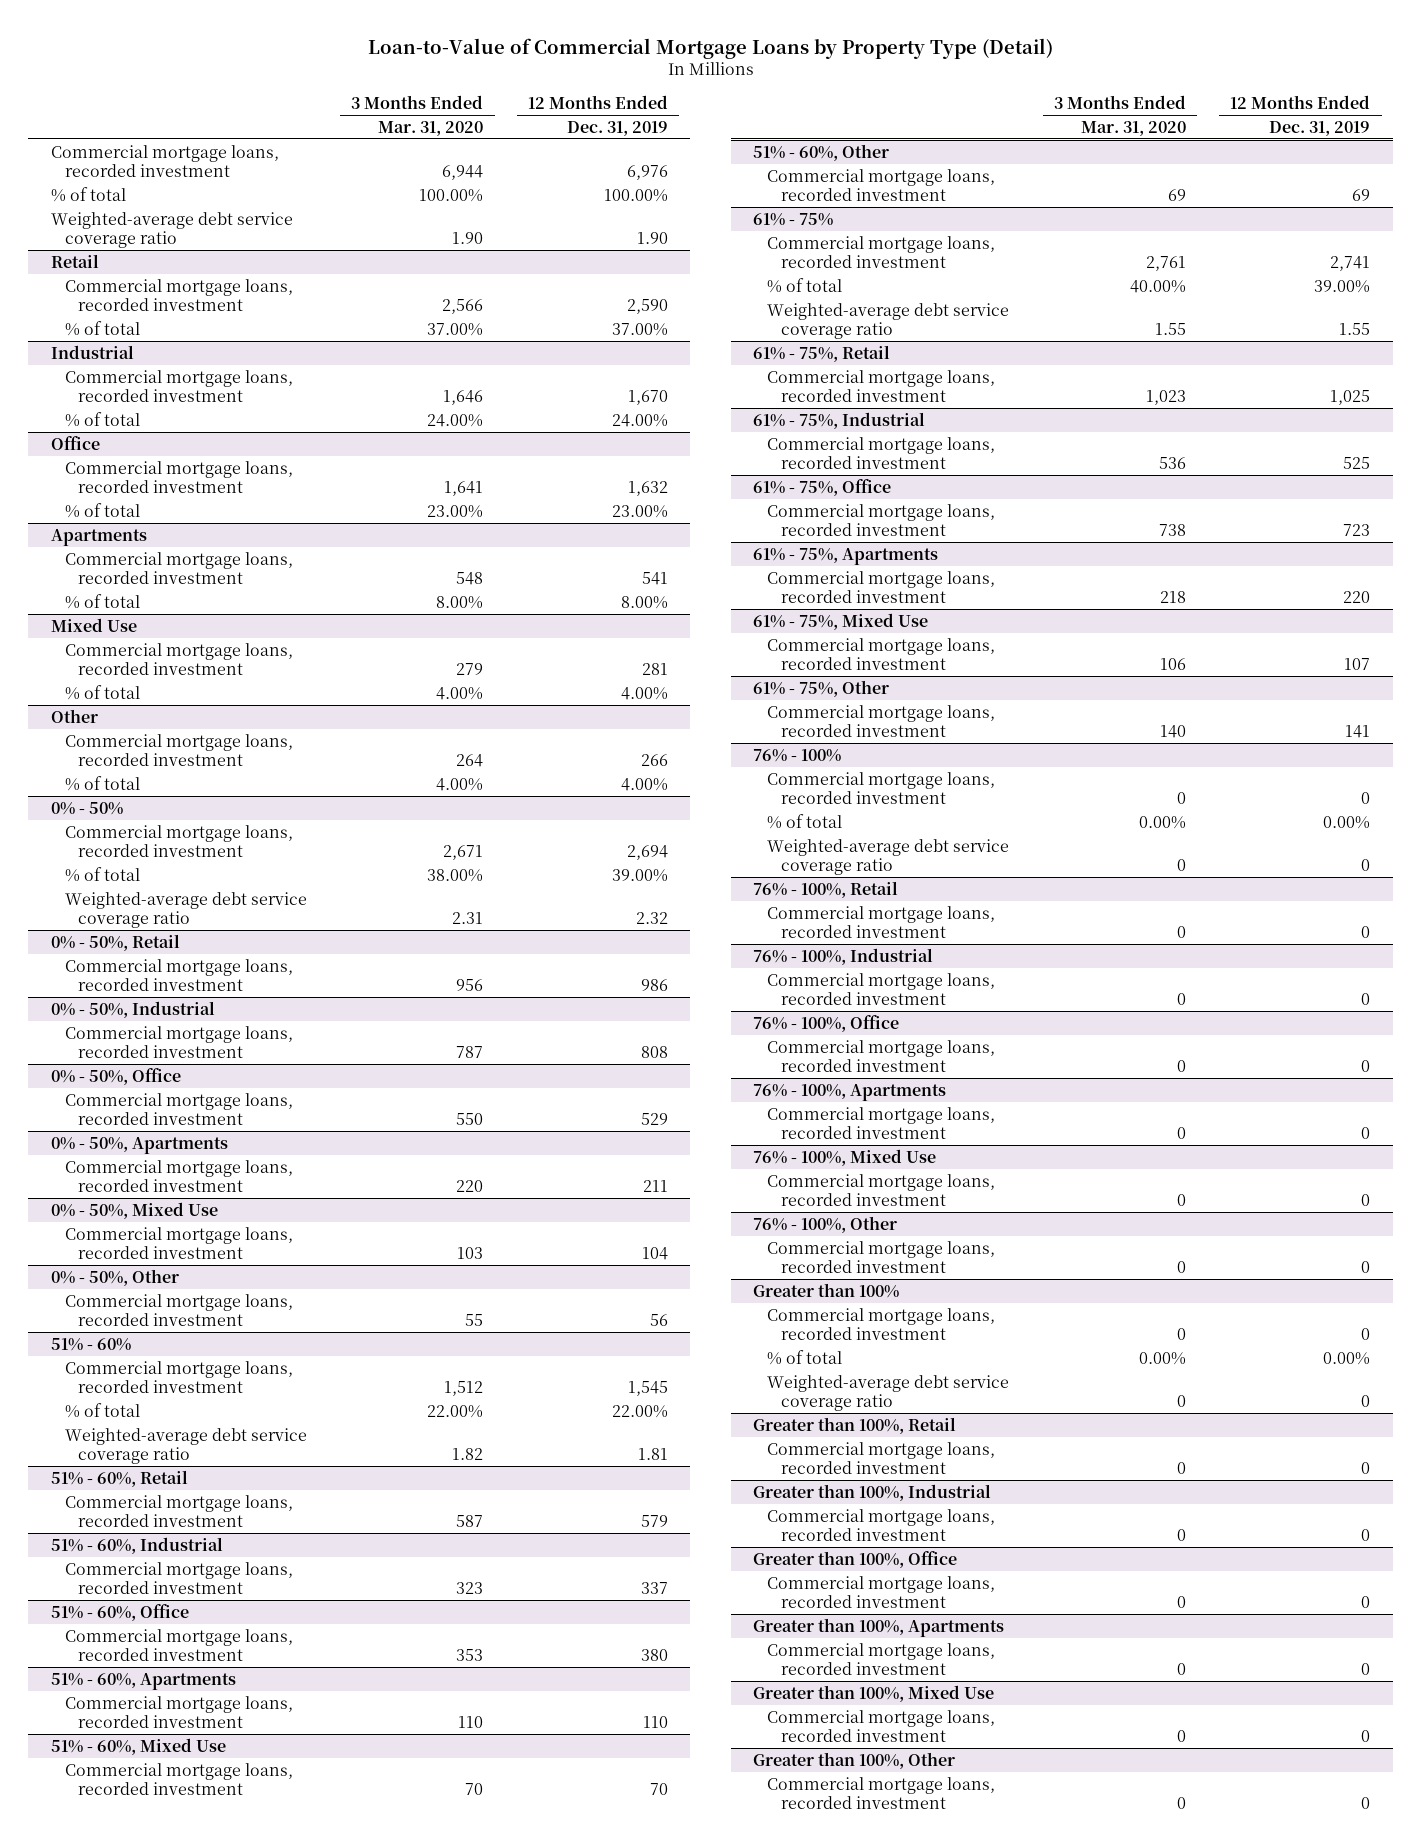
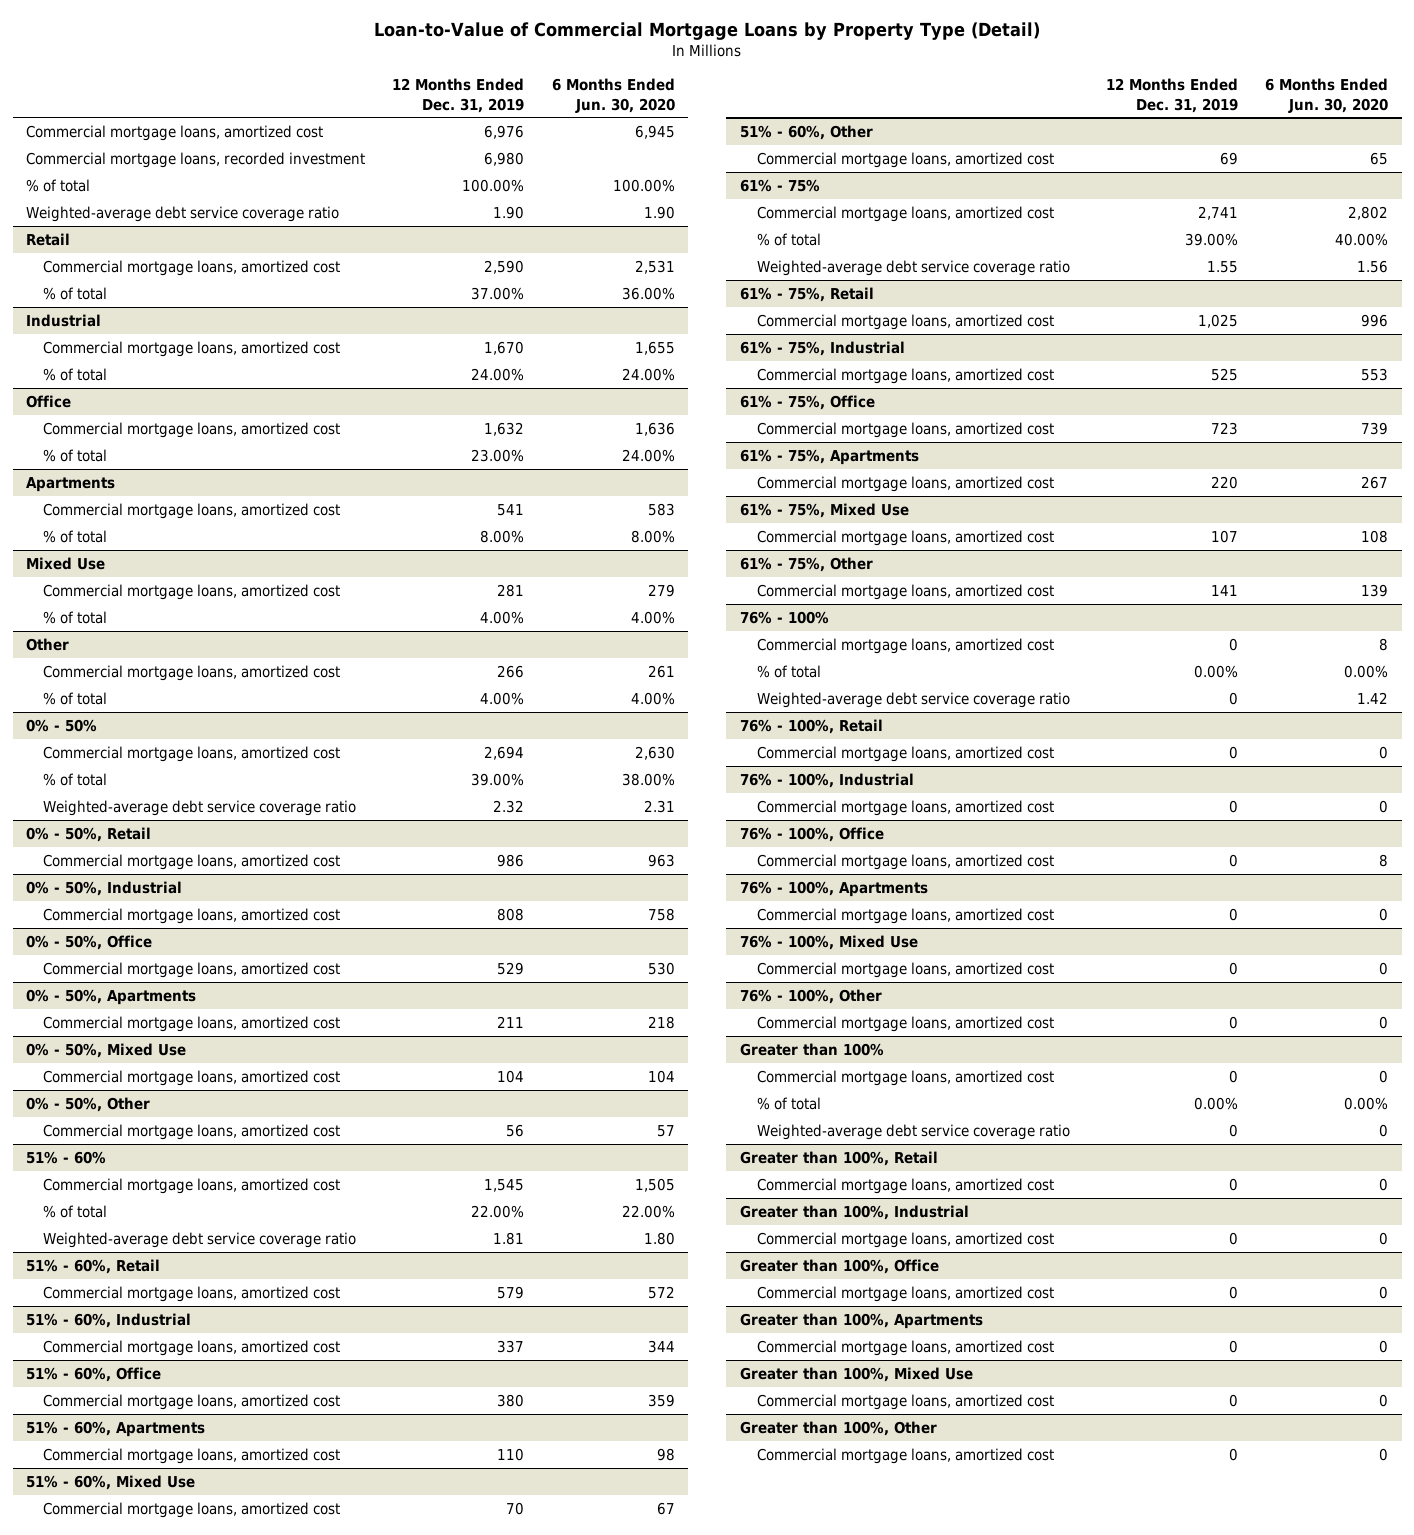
- | 3 Months Ended Mar. 31, 2020 | 12 Months Ended Dec. 31, 2019
+ | 12 Months Ended Dec. 31, 2019 | 6 Months Ended Jun. 30, 2020
- Commercial mortgage loans, recorded investment | 6,944 | 6,976
+ Commercial mortgage loans, amortized cost | 6,976 | 6,945
+ Commercial mortgage loans, recorded investment | 6,980 |
@ Retail
- Commercial mortgage loans, recorded investment | 2,566 | 2,590
+ Commercial mortgage loans, amortized cost | 2,590 | 2,531
@ Industrial
- Commercial mortgage loans, recorded investment | 1,646 | 1,670
+ Commercial mortgage loans, amortized cost | 1,670 | 1,655
@ Office
- Commercial mortgage loans, recorded investment | 1,641 | 1,632
+ Commercial mortgage loans, amortized cost | 1,632 | 1,636
@ Apartments
- Commercial mortgage loans, recorded investment | 548 | 541
+ Commercial mortgage loans, amortized cost | 541 | 583
@ Mixed Use
- Commercial mortgage loans, recorded investment | 279 | 281
+ Commercial mortgage loans, amortized cost | 281 | 279
@ Other
- Commercial mortgage loans, recorded investment | 264 | 266
+ Commercial mortgage loans, amortized cost | 266 | 261
@ 0% - 50%
- Commercial mortgage loans, recorded investment | 2,671 | 2,694
+ Commercial mortgage loans, amortized cost | 2,694 | 2,630
@ 0% - 50%, Retail
- Commercial mortgage loans, recorded investment | 956 | 986
+ Commercial mortgage loans, amortized cost | 986 | 963
@ 0% - 50%, Industrial
- Commercial mortgage loans, recorded investment | 787 | 808
+ Commercial mortgage loans, amortized cost | 808 | 758
@ 0% - 50%, Office
- Commercial mortgage loans, recorded investment | 550 | 529
+ Commercial mortgage loans, amortized cost | 529 | 530
@ 0% - 50%, Apartments
- Commercial mortgage loans, recorded investment | 220 | 211
+ Commercial mortgage loans, amortized cost | 211 | 218
@ 0% - 50%, Mixed Use
- Commercial mortgage loans, recorded investment | 103 | 104
+ Commercial mortgage loans, amortized cost | 104 | 104
@ 0% - 50%, Other
- Commercial mortgage loans, recorded investment | 55 | 56
+ Commercial mortgage loans, amortized cost | 56 | 57
@ 51% - 60%
- Commercial mortgage loans, recorded investment | 1,512 | 1,545
+ Commercial mortgage loans, amortized cost | 1,545 | 1,505
@ 51% - 60%, Retail
- Commercial mortgage loans, recorded investment | 587 | 579
+ Commercial mortgage loans, amortized cost | 579 | 572
@ 51% - 60%, Industrial
- Commercial mortgage loans, recorded investment | 323 | 337
+ Commercial mortgage loans, amortized cost | 337 | 344
@ 51% - 60%, Office
- Commercial mortgage loans, recorded investment | 353 | 380
+ Commercial mortgage loans, amortized cost | 380 | 359
@ 51% - 60%, Apartments
- Commercial mortgage loans, recorded investment | 110 | 110
+ Commercial mortgage loans, amortized cost | 110 | 98
@ 51% - 60%, Mixed Use
- Commercial mortgage loans, recorded investment | 70 | 70
+ Commercial mortgage loans, amortized cost | 70 | 67
@ 51% - 60%, Other
- Commercial mortgage loans, recorded investment | 69 | 69
+ Commercial mortgage loans, amortized cost | 69 | 65
@ 61% - 75%
- Commercial mortgage loans, recorded investment | 2,761 | 2,741
+ Commercial mortgage loans, amortized cost | 2,741 | 2,802
@ 61% - 75%, Retail
- Commercial mortgage loans, recorded investment | 1,023 | 1,025
+ Commercial mortgage loans, amortized cost | 1,025 | 996
@ 61% - 75%, Industrial
- Commercial mortgage loans, recorded investment | 536 | 525
+ Commercial mortgage loans, amortized cost | 525 | 553
@ 61% - 75%, Office
- Commercial mortgage loans, recorded investment | 738 | 723
+ Commercial mortgage loans, amortized cost | 723 | 739
@ 61% - 75%, Apartments
- Commercial mortgage loans, recorded investment | 218 | 220
+ Commercial mortgage loans, amortized cost | 220 | 267
@ 61% - 75%, Mixed Use
- Commercial mortgage loans, recorded investment | 106 | 107
+ Commercial mortgage loans, amortized cost | 107 | 108
@ 61% - 75%, Other
- Commercial mortgage loans, recorded investment | 140 | 141
+ Commercial mortgage loans, amortized cost | 141 | 139
@ 76% - 100%
- Commercial mortgage loans, recorded investment | 0 | 0
+ Commercial mortgage loans, amortized cost | 0 | 8
@ 76% - 100%, Retail
- Commercial mortgage loans, recorded investment | 0 | 0
+ Commercial mortgage loans, amortized cost | 0 | 0
@ 76% - 100%, Industrial
- Commercial mortgage loans, recorded investment | 0 | 0
+ Commercial mortgage loans, amortized cost | 0 | 0
@ 76% - 100%, Office
- Commercial mortgage loans, recorded investment | 0 | 0
+ Commercial mortgage loans, amortized cost | 0 | 8
@ 76% - 100%, Apartments
- Commercial mortgage loans, recorded investment | 0 | 0
+ Commercial mortgage loans, amortized cost | 0 | 0
@ 76% - 100%, Mixed Use
- Commercial mortgage loans, recorded investment | 0 | 0
+ Commercial mortgage loans, amortized cost | 0 | 0
@ 76% - 100%, Other
- Commercial mortgage loans, recorded investment | 0 | 0
+ Commercial mortgage loans, amortized cost | 0 | 0
@ Greater than 100%
- Commercial mortgage loans, recorded investment | 0 | 0
+ Commercial mortgage loans, amortized cost | 0 | 0
@ Greater than 100%, Retail
- Commercial mortgage loans, recorded investment | 0 | 0
+ Commercial mortgage loans, amortized cost | 0 | 0
@ Greater than 100%, Industrial
- Commercial mortgage loans, recorded investment | 0 | 0
+ Commercial mortgage loans, amortized cost | 0 | 0
@ Greater than 100%, Office
- Commercial mortgage loans, recorded investment | 0 | 0
+ Commercial mortgage loans, amortized cost | 0 | 0
@ Greater than 100%, Apartments
- Commercial mortgage loans, recorded investment | 0 | 0
+ Commercial mortgage loans, amortized cost | 0 | 0
@ Greater than 100%, Mixed Use
- Commercial mortgage loans, recorded investment | 0 | 0
+ Commercial mortgage loans, amortized cost | 0 | 0
@ Greater than 100%, Other
- Commercial mortgage loans, recorded investment | 0 | 0
+ Commercial mortgage loans, amortized cost | 0 | 0

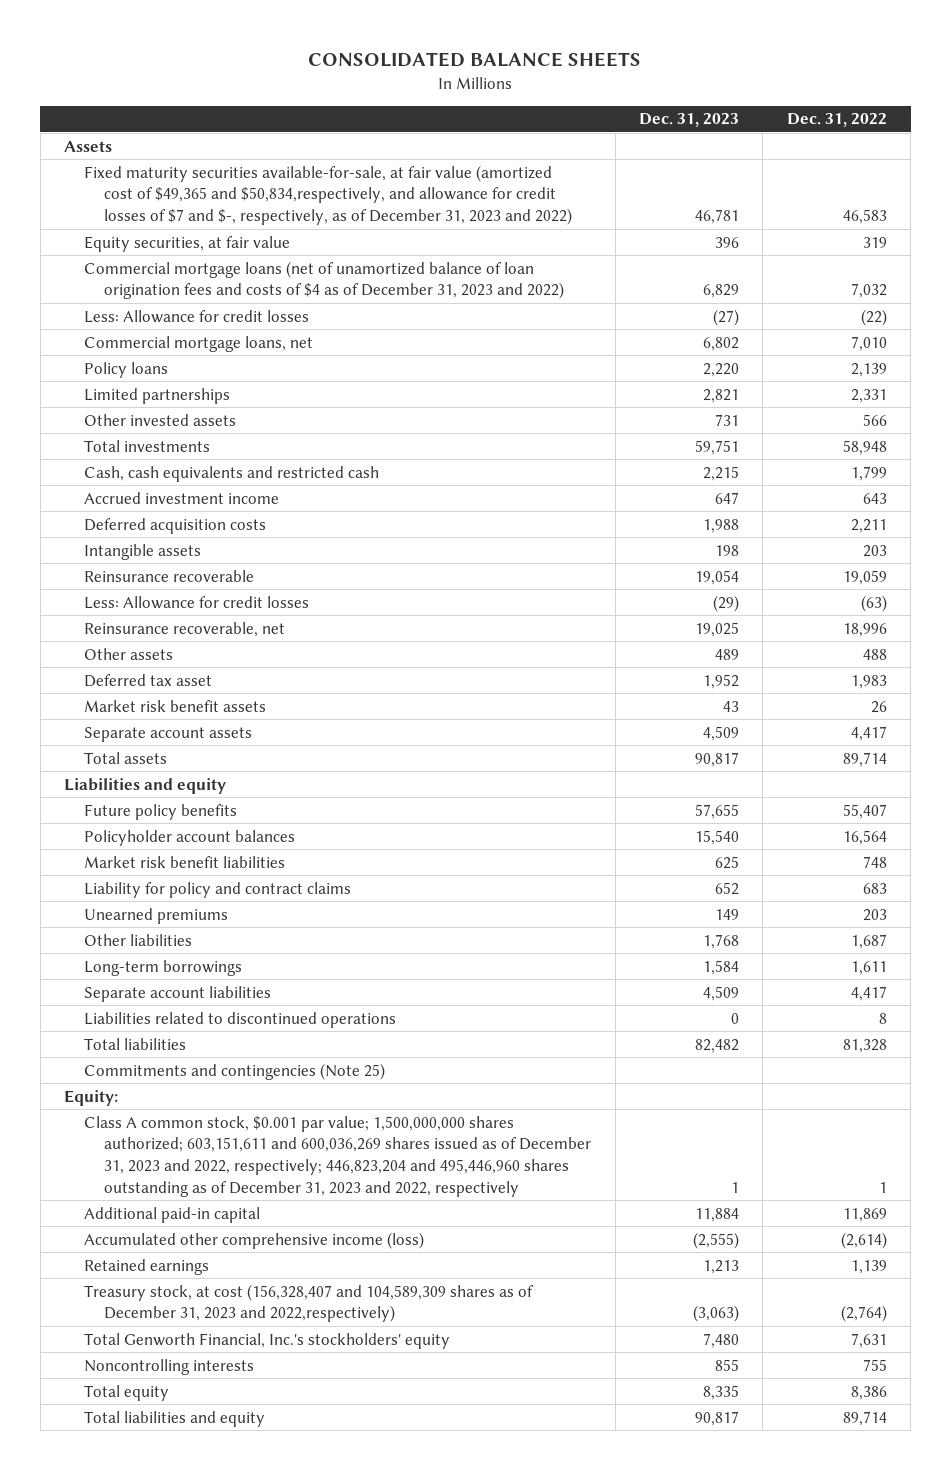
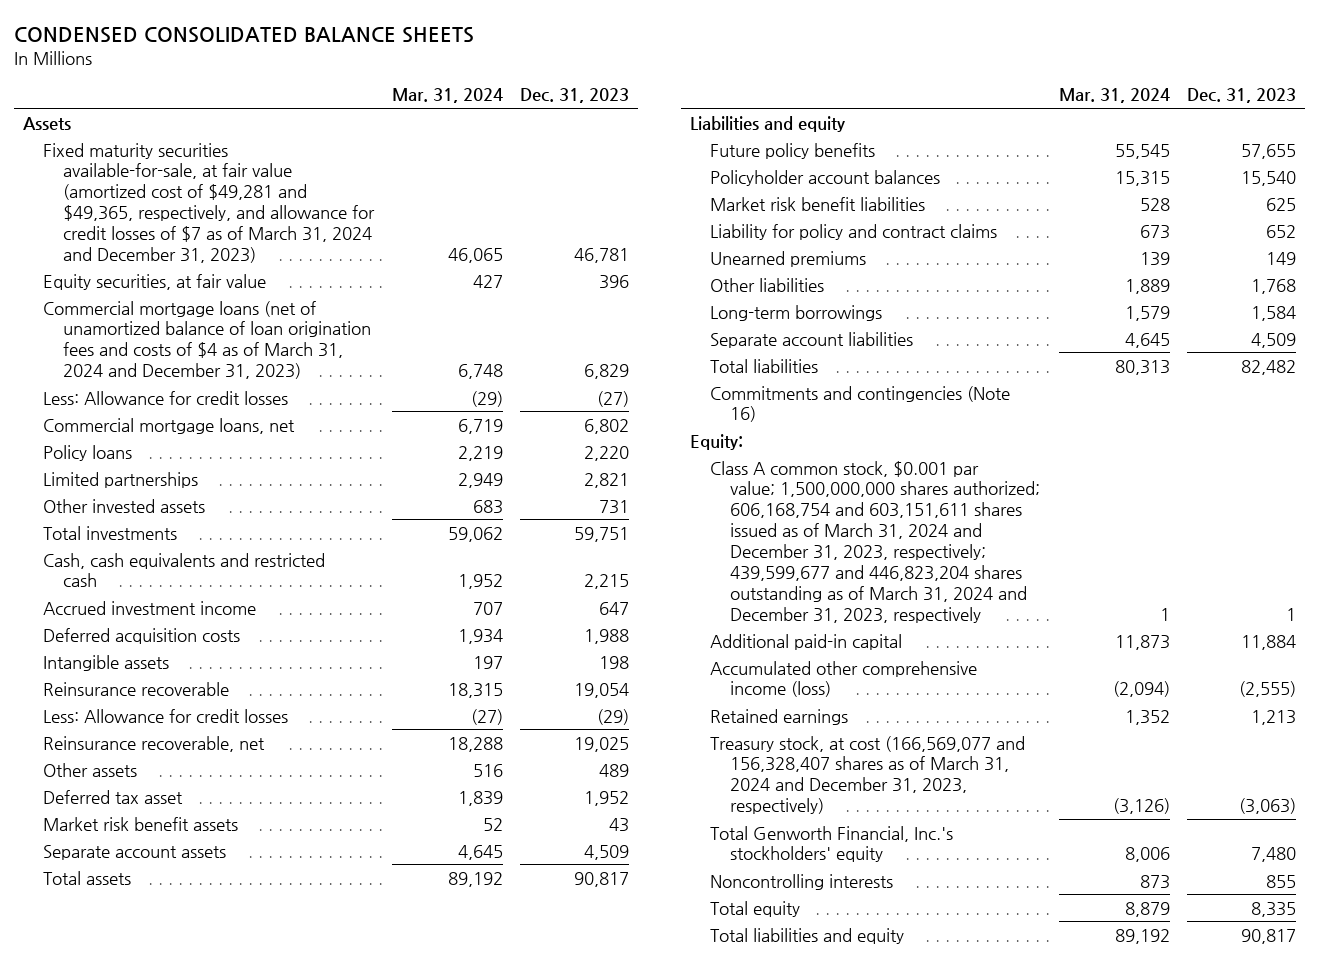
- CONSOLIDATED BALANCE SHEETS
+ CONDENSED CONSOLIDATED BALANCE SHEETS
- | Dec. 31, 2023 | Dec. 31, 2022
+ | Mar. 31, 2024 | Dec. 31, 2023
- Fixed maturity securities available-for-sale, at fair value (amortized cost of $49,365 and $50,834,respectively, and allowance for credit losses of $7 and $-, respectively, as of December 31, 2023 and 2022) | 46,781 | 46,583
+ Fixed maturity securities available-for-sale, at fair value (amortized cost of $49,281 and $49,365, respectively, and allowance for credit losses of $7 as of March 31, 2024 and December 31, 2023) | 46,065 | 46,781
- Commercial mortgage loans (net of unamortized balance of loan origination fees and costs of $4 as of December 31, 2023 and 2022) | 6,829 | 7,032
+ Commercial mortgage loans (net of unamortized balance of loan origination fees and costs of $4 as of March 31, 2024 and December 31, 2023) | 6,748 | 6,829
- Liabilities related to discontinued operations | 0 | 8
- Commitments and contingencies (Note 25)
+ Commitments and contingencies (Note 16)
- Class A common stock, $0.001 par value; 1,500,000,000 shares authorized; 603,151,611 and 600,036,269 shares issued as of December 31, 2023 and 2022, respectively; 446,823,204 and 495,446,960 shares outstanding as of December 31, 2023 and 2022, respectively | 1 | 1
+ Class A common stock, $0.001 par value; 1,500,000,000 shares authorized; 606,168,754 and 603,151,611 shares issued as of March 31, 2024 and December 31, 2023, respectively; 439,599,677 and 446,823,204 shares outstanding as of March 31, 2024 and December 31, 2023, respectively | 1 | 1
- Treasury stock, at cost (156,328,407 and 104,589,309 shares as of December 31, 2023 and 2022,respectively) | (3,063) | (2,764)
+ Treasury stock, at cost (166,569,077 and 156,328,407 shares as of March 31, 2024 and December 31, 2023, respectively) | (3,126) | (3,063)

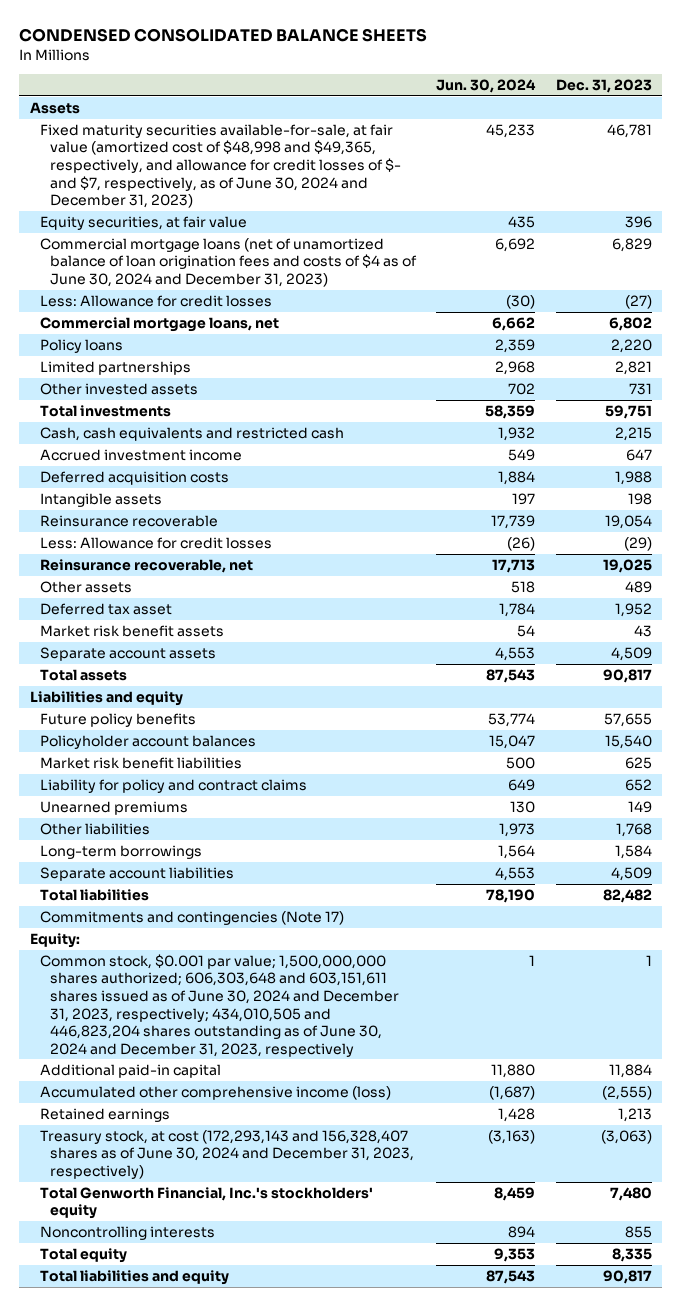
- | Mar. 31, 2024 | Dec. 31, 2023
+ | Jun. 30, 2024 | Dec. 31, 2023
- Fixed maturity securities available-for-sale, at fair value (amortized cost of $49,281 and $49,365, respectively, and allowance for credit losses of $7 as of March 31, 2024 and December 31, 2023) | 46,065 | 46,781
+ Fixed maturity securities available-for-sale, at fair value (amortized cost of $48,998 and $49,365, respectively, and allowance for credit losses of $- and $7, respectively, as of June 30, 2024 and December 31, 2023) | 45,233 | 46,781
- Commercial mortgage loans (net of unamortized balance of loan origination fees and costs of $4 as of March 31, 2024 and December 31, 2023) | 6,748 | 6,829
+ Commercial mortgage loans (net of unamortized balance of loan origination fees and costs of $4 as of June 30, 2024 and December 31, 2023) | 6,692 | 6,829
- Commitments and contingencies (Note 16)
+ Commitments and contingencies (Note 17)
- Class A common stock, $0.001 par value; 1,500,000,000 shares authorized; 606,168,754 and 603,151,611 shares issued as of March 31, 2024 and December 31, 2023, respectively; 439,599,677 and 446,823,204 shares outstanding as of March 31, 2024 and December 31, 2023, respectively | 1 | 1
+ Common stock, $0.001 par value; 1,500,000,000 shares authorized; 606,303,648 and 603,151,611 shares issued as of June 30, 2024 and December 31, 2023, respectively; 434,010,505 and 446,823,204 shares outstanding as of June 30, 2024 and December 31, 2023, respectively | 1 | 1
- Treasury stock, at cost (166,569,077 and 156,328,407 shares as of March 31, 2024 and December 31, 2023, respectively) | (3,126) | (3,063)
+ Treasury stock, at cost (172,293,143 and 156,328,407 shares as of June 30, 2024 and December 31, 2023, respectively) | (3,163) | (3,063)

